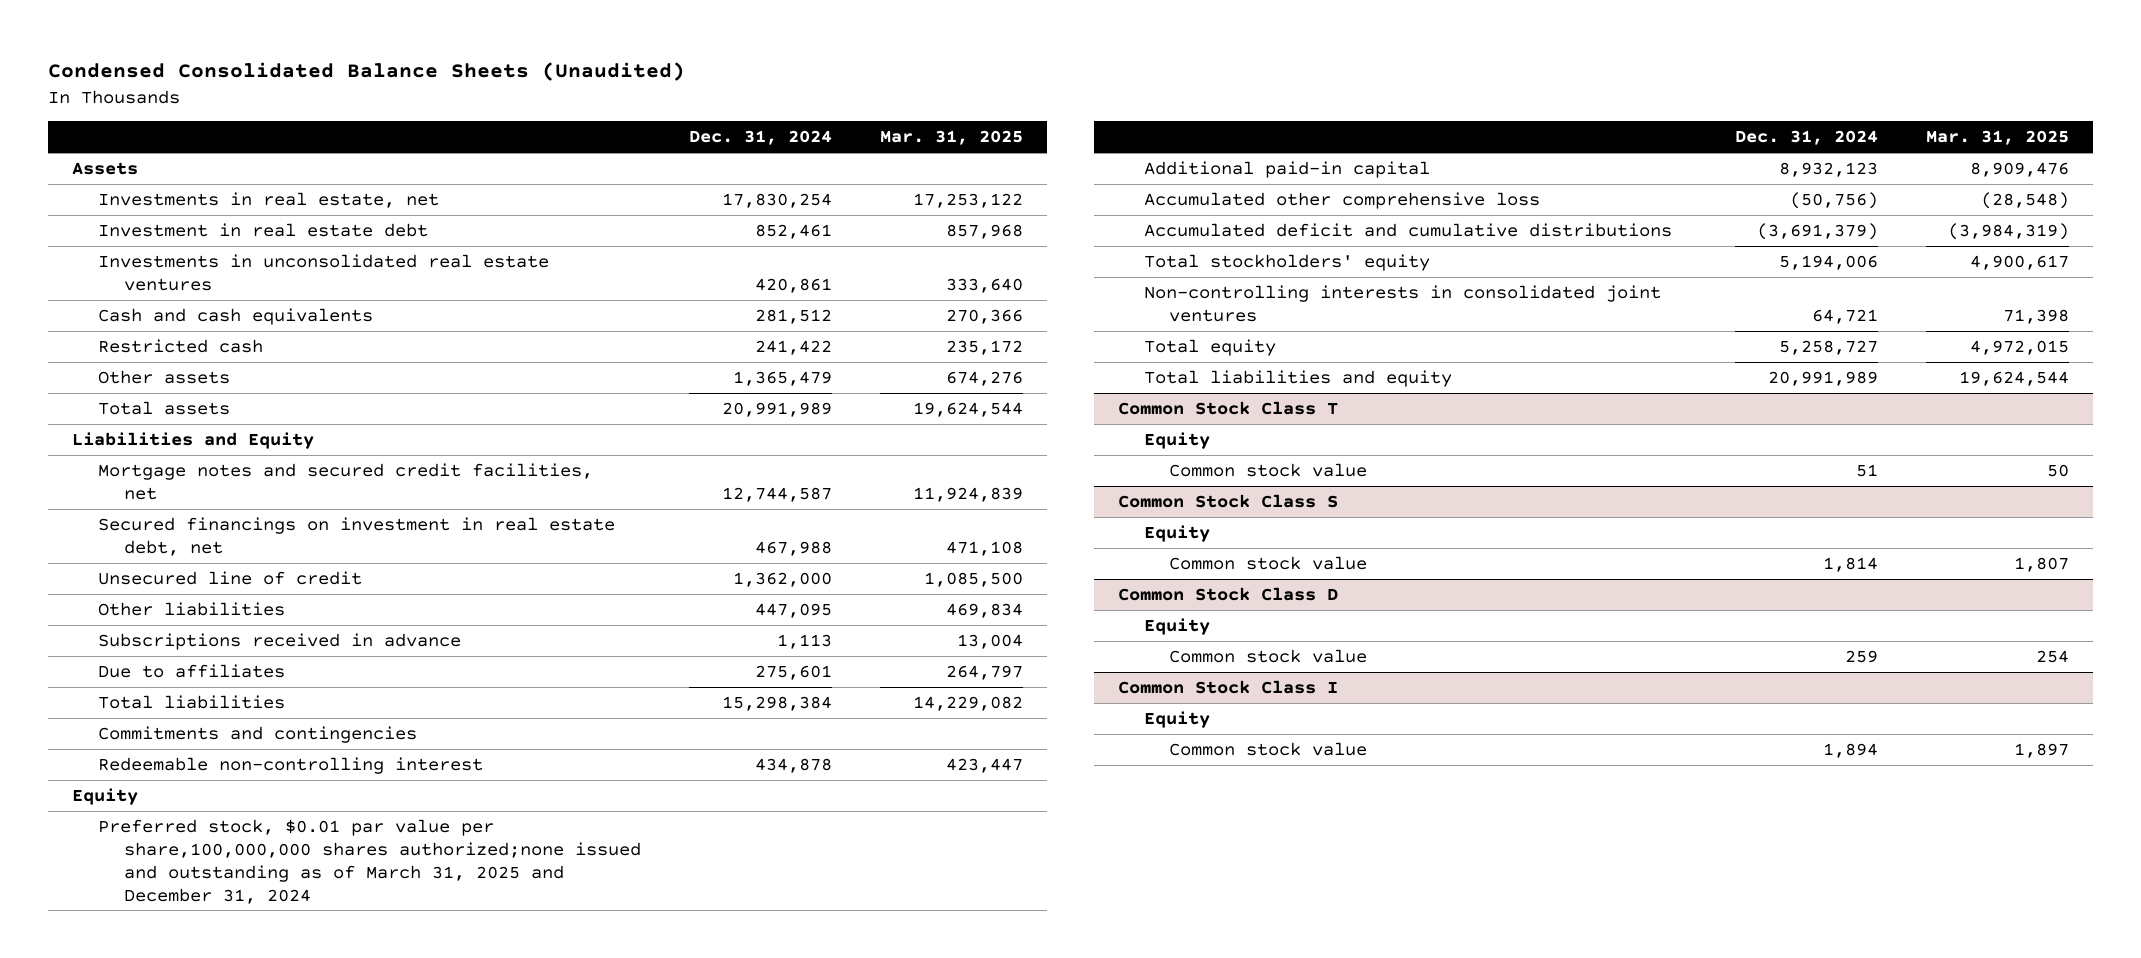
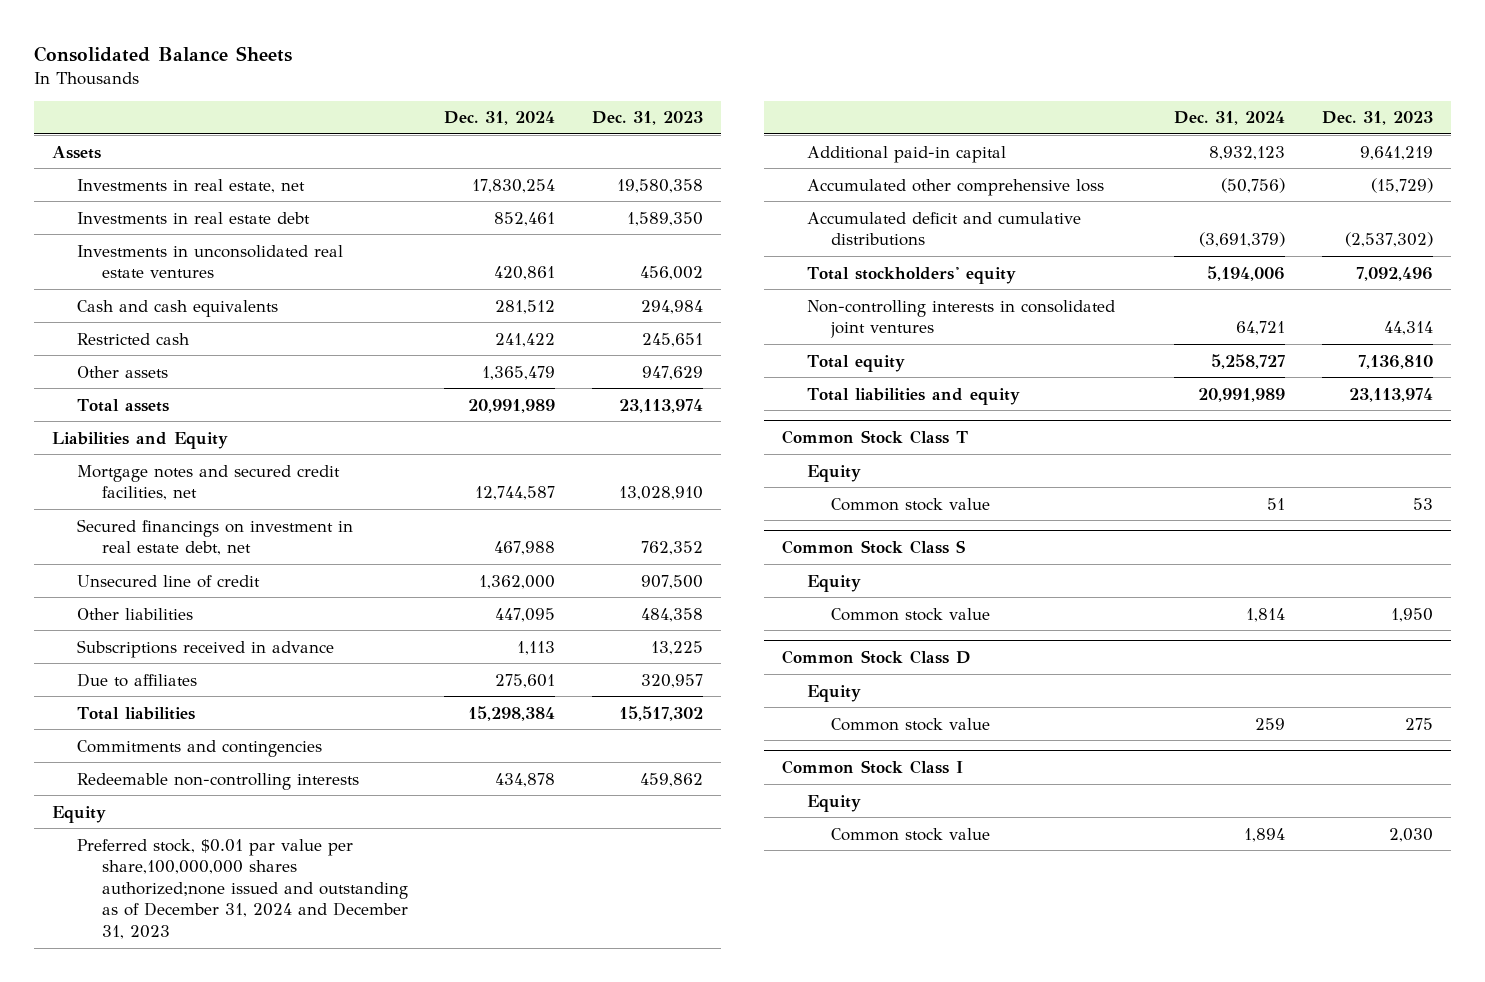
- Condensed Consolidated Balance Sheets (Unaudited)
+ Consolidated Balance Sheets
- | Dec. 31, 2024 | Mar. 31, 2025
+ | Dec. 31, 2024 | Dec. 31, 2023
- Investment in real estate debt | 852,461 | 857,968
+ Investments in real estate debt | 852,461 | 1,589,350
- Redeemable non-controlling interest | 434,878 | 423,447
+ Redeemable non-controlling interests | 434,878 | 459,862
- Preferred stock, $0.01 par value per share,100,000,000 shares authorized;none issued and outstanding as of March 31, 2025 and December 31, 2024
+ Preferred stock, $0.01 par value per share,100,000,000 shares authorized;none issued and outstanding as of December 31, 2024 and December 31, 2023

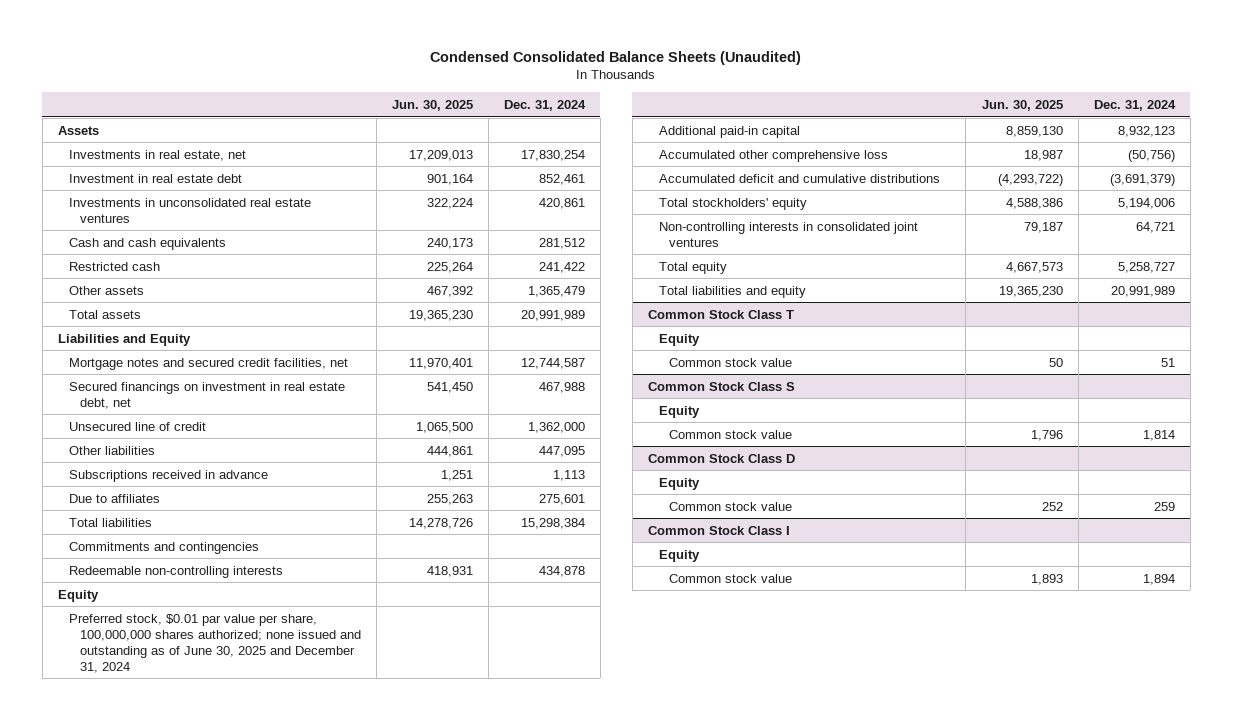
- Consolidated Balance Sheets
+ Condensed Consolidated Balance Sheets (Unaudited)
- | Dec. 31, 2024 | Dec. 31, 2023
+ | Jun. 30, 2025 | Dec. 31, 2024
- Investments in real estate debt | 852,461 | 1,589,350
+ Investment in real estate debt | 901,164 | 852,461
- Preferred stock, $0.01 par value per share,100,000,000 shares authorized;none issued and outstanding as of December 31, 2024 and December 31, 2023
+ Preferred stock, $0.01 par value per share, 100,000,000 shares authorized; none issued and outstanding as of June 30, 2025 and December 31, 2024

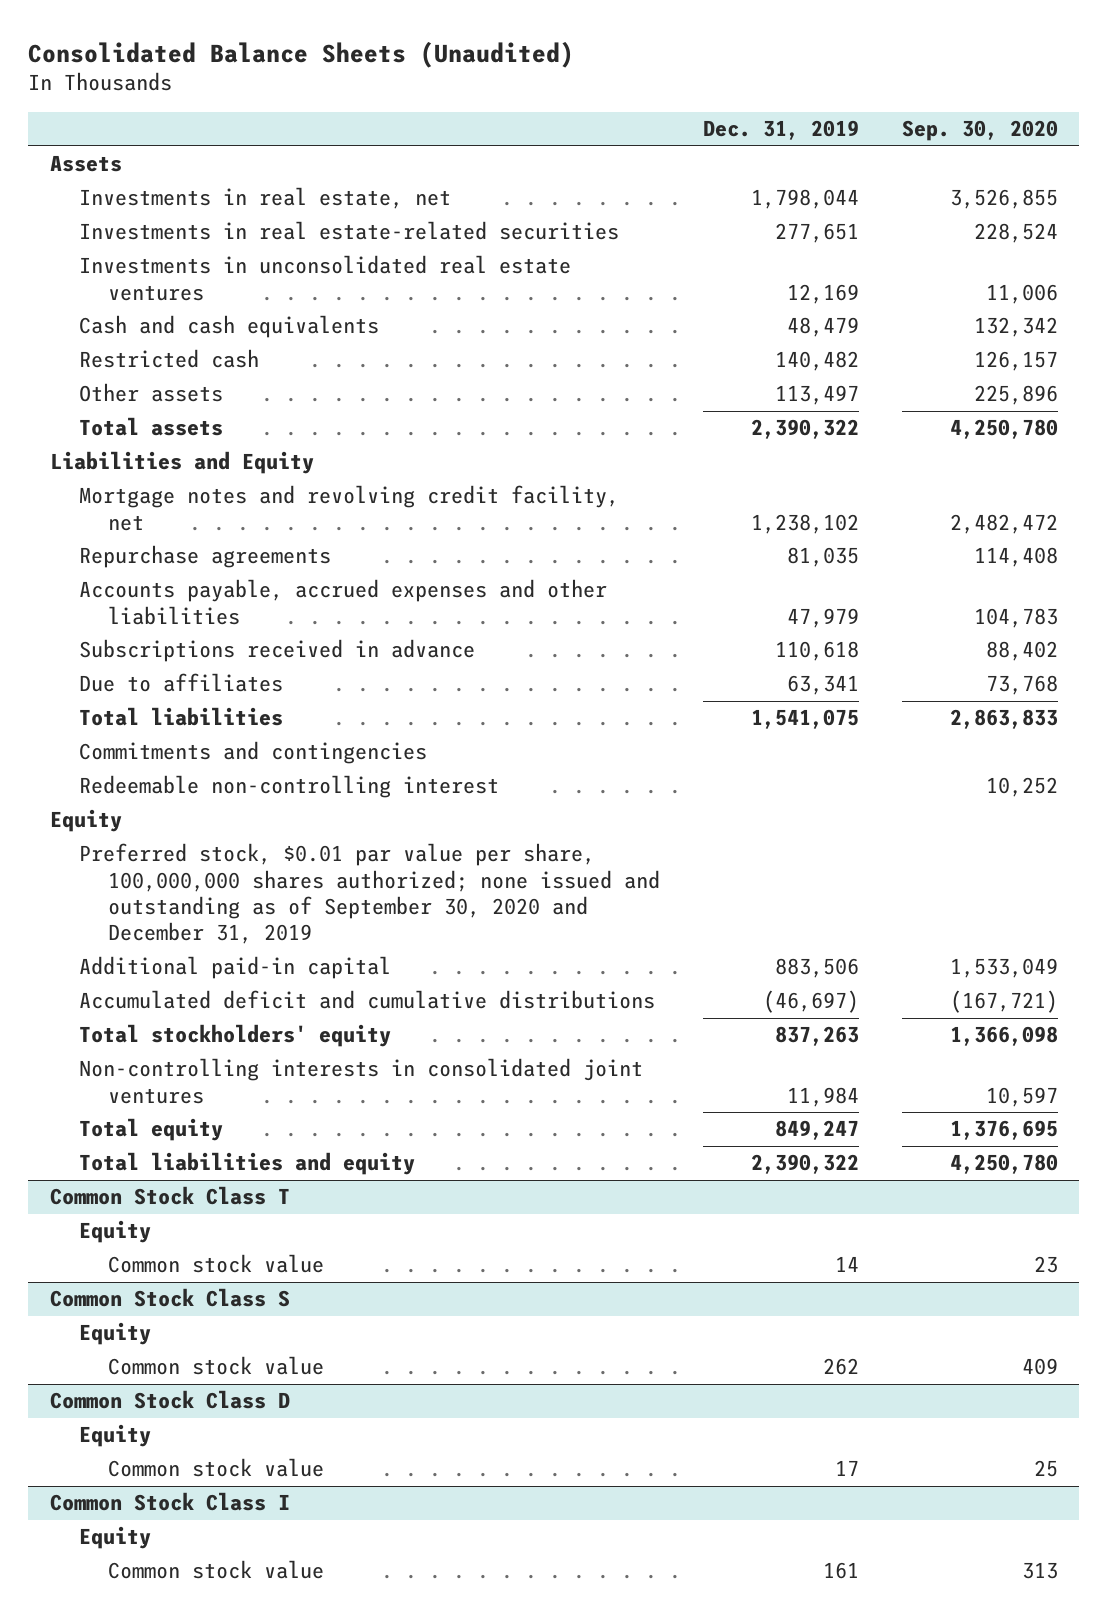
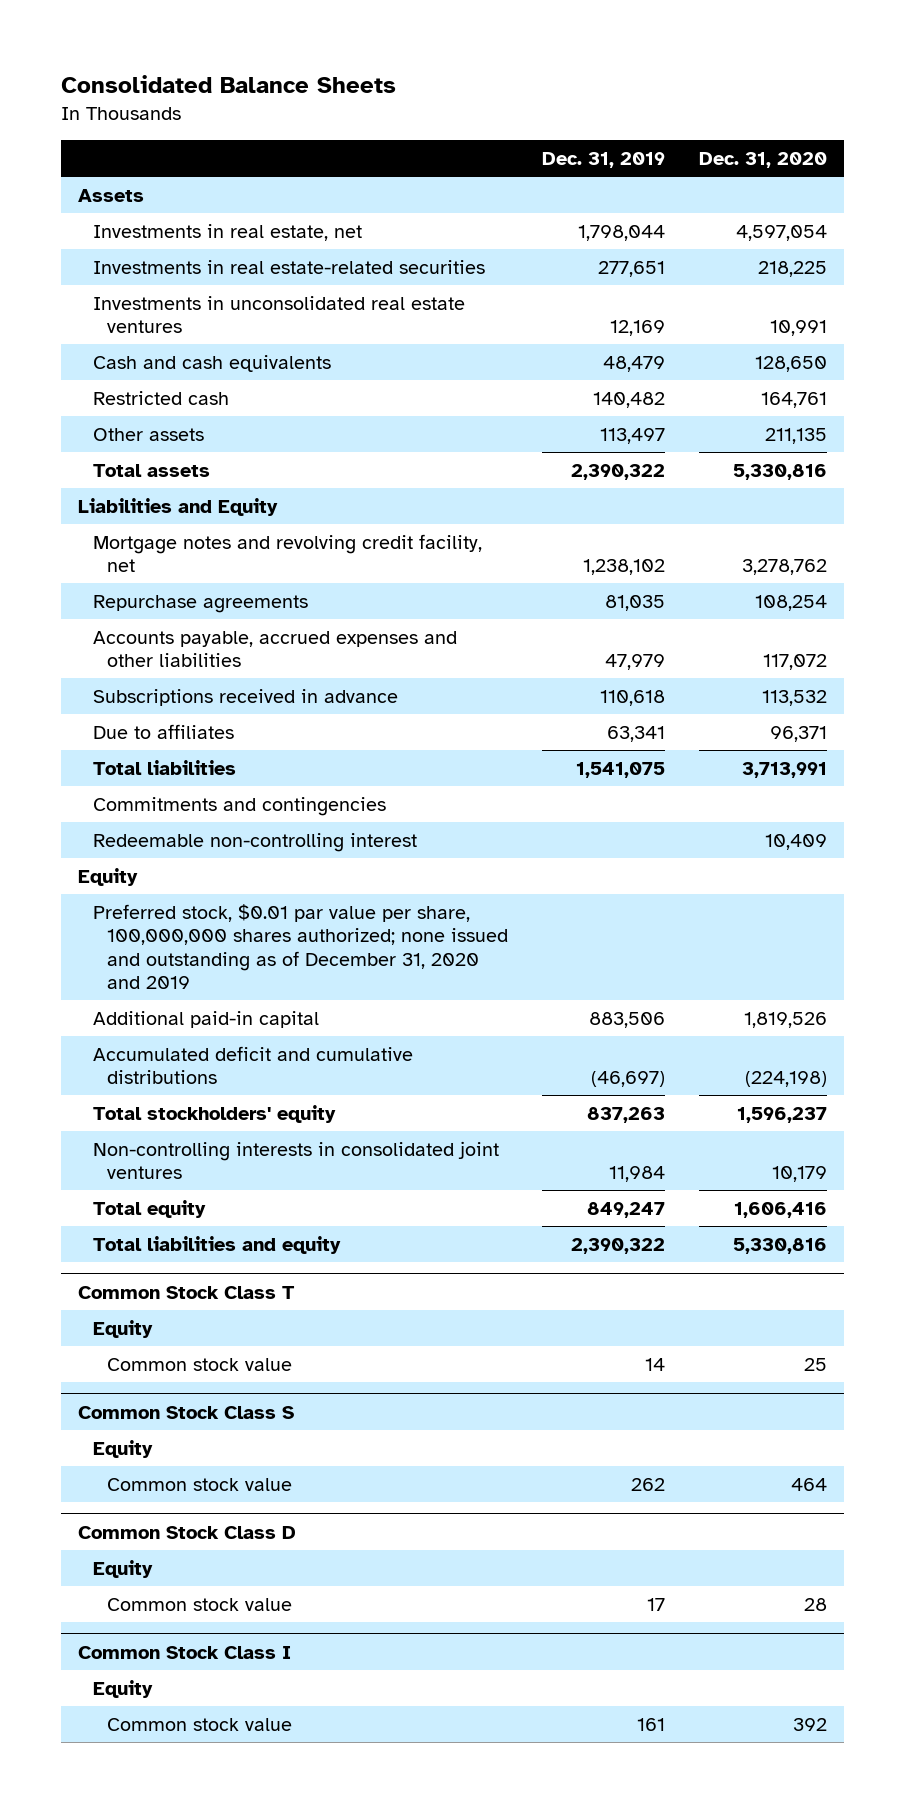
- Consolidated Balance Sheets (Unaudited)
+ Consolidated Balance Sheets
- | Dec. 31, 2019 | Sep. 30, 2020
+ | Dec. 31, 2019 | Dec. 31, 2020
- Preferred stock, $0.01 par value per share, 100,000,000 shares authorized; none issued and outstanding as of September 30, 2020 and December 31, 2019
+ Preferred stock, $0.01 par value per share, 100,000,000 shares authorized; none issued and outstanding as of December 31, 2020 and 2019

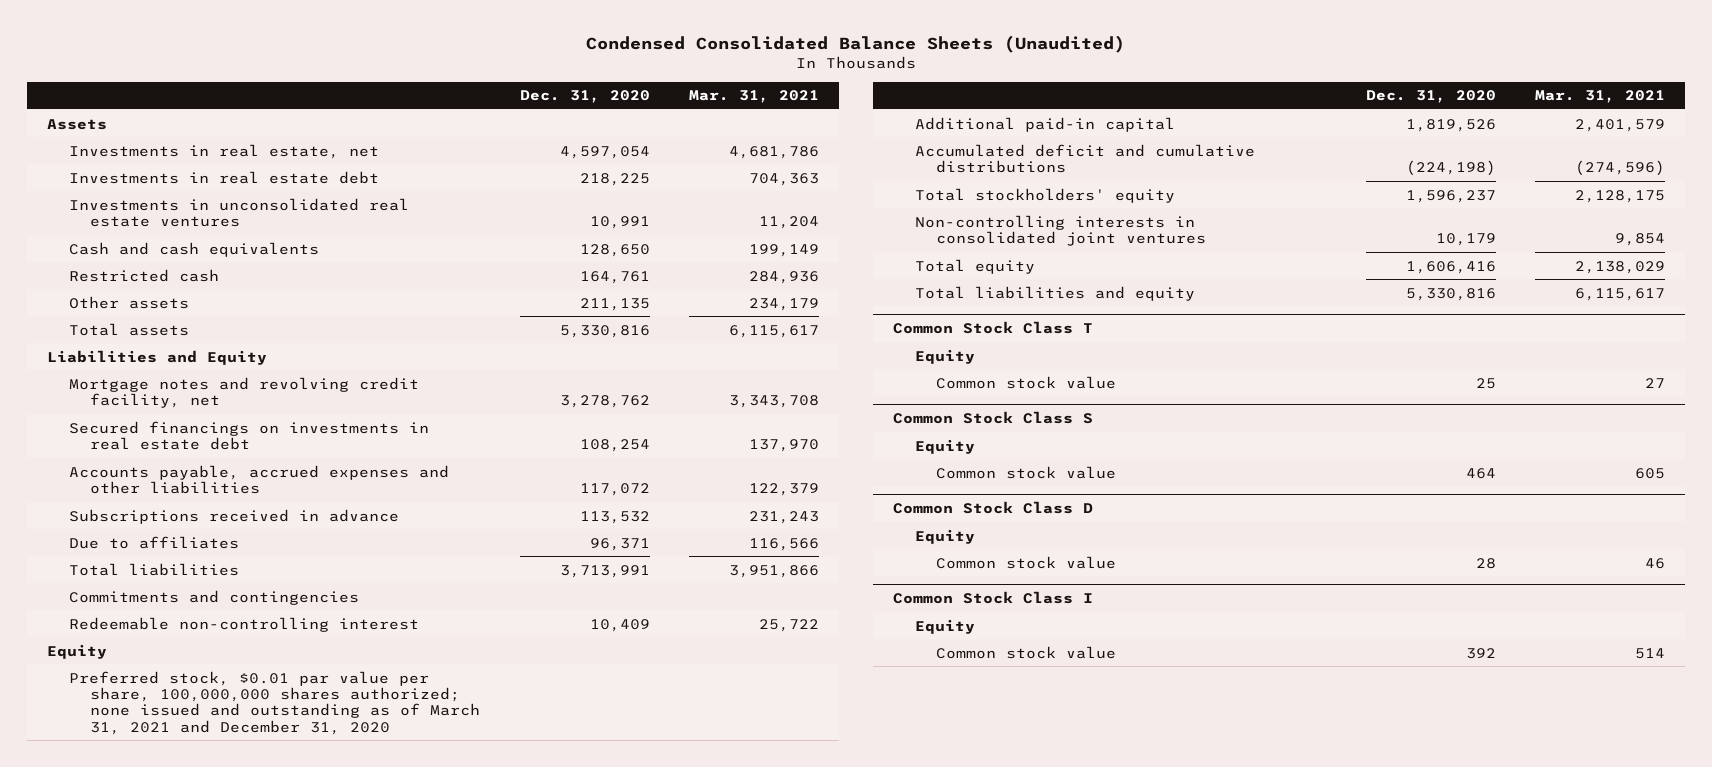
- Consolidated Balance Sheets
+ Condensed Consolidated Balance Sheets (Unaudited)
- | Dec. 31, 2019 | Dec. 31, 2020
+ | Dec. 31, 2020 | Mar. 31, 2021
- Investments in real estate-related securities | 277,651 | 218,225
+ Investments in real estate debt | 218,225 | 704,363
- Repurchase agreements | 81,035 | 108,254
+ Secured financings on investments in real estate debt | 108,254 | 137,970
- Preferred stock, $0.01 par value per share, 100,000,000 shares authorized; none issued and outstanding as of December 31, 2020 and 2019
+ Preferred stock, $0.01 par value per share, 100,000,000 shares authorized; none issued and outstanding as of March 31, 2021 and December 31, 2020

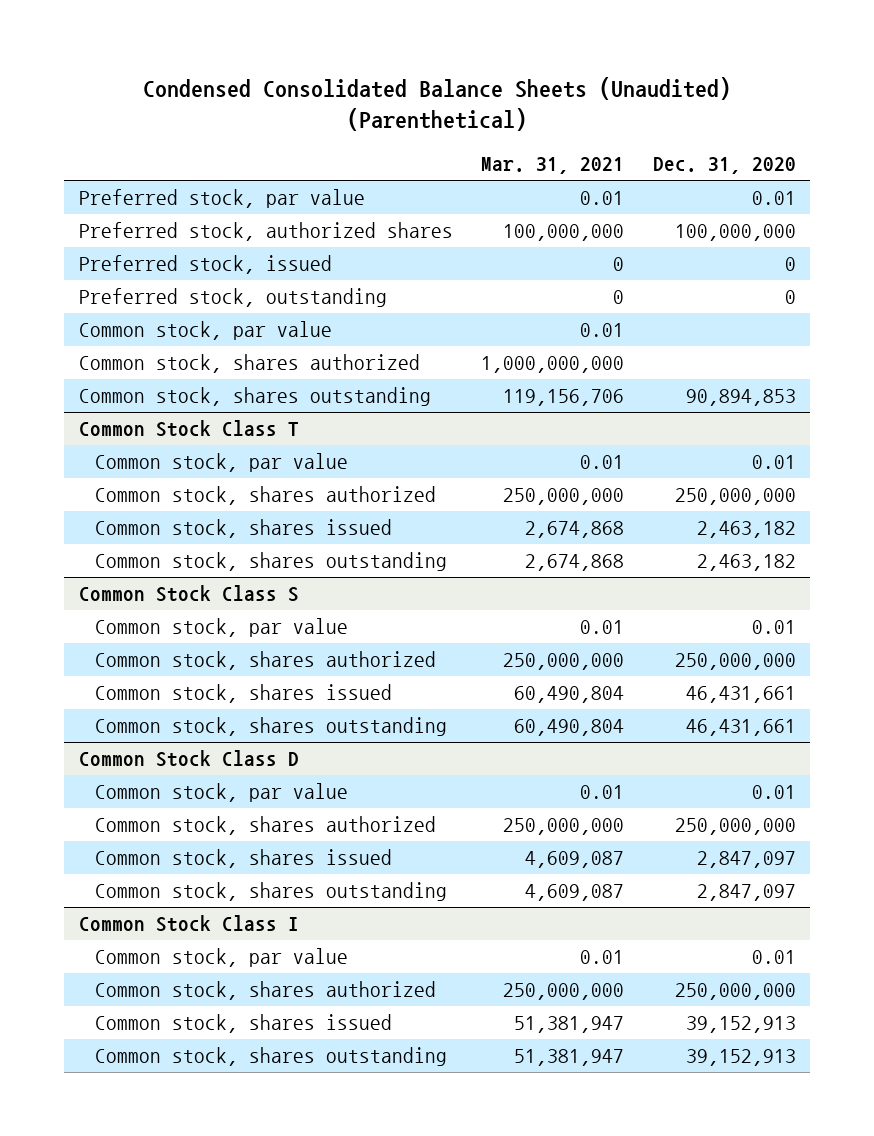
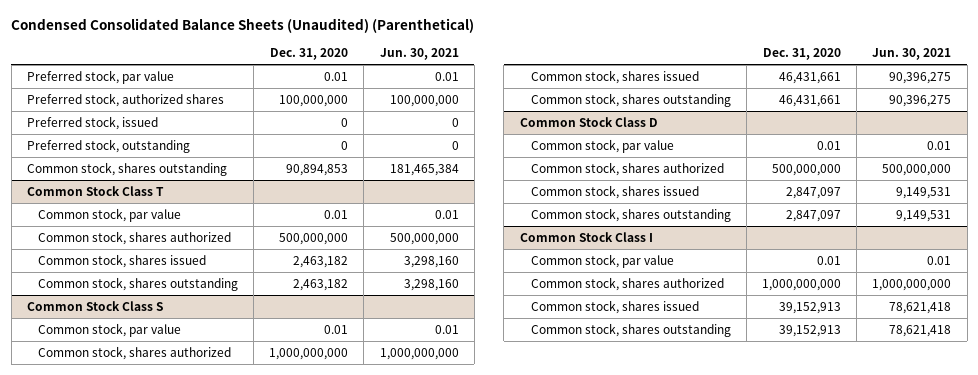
- | Mar. 31, 2021 | Dec. 31, 2020
+ | Dec. 31, 2020 | Jun. 30, 2021
- Common stock, par value | 0.01 |
- Common stock, shares authorized | 1,000,000,000 |
@ Common Stock Class T
- Common stock, shares authorized | 250,000,000 | 250,000,000
+ Common stock, shares authorized | 500,000,000 | 500,000,000
@ Common Stock Class S
- Common stock, shares authorized | 250,000,000 | 250,000,000
+ Common stock, shares authorized | 1,000,000,000 | 1,000,000,000
@ Common Stock Class D
- Common stock, shares authorized | 250,000,000 | 250,000,000
+ Common stock, shares authorized | 500,000,000 | 500,000,000
@ Common Stock Class I
- Common stock, shares authorized | 250,000,000 | 250,000,000
+ Common stock, shares authorized | 1,000,000,000 | 1,000,000,000

